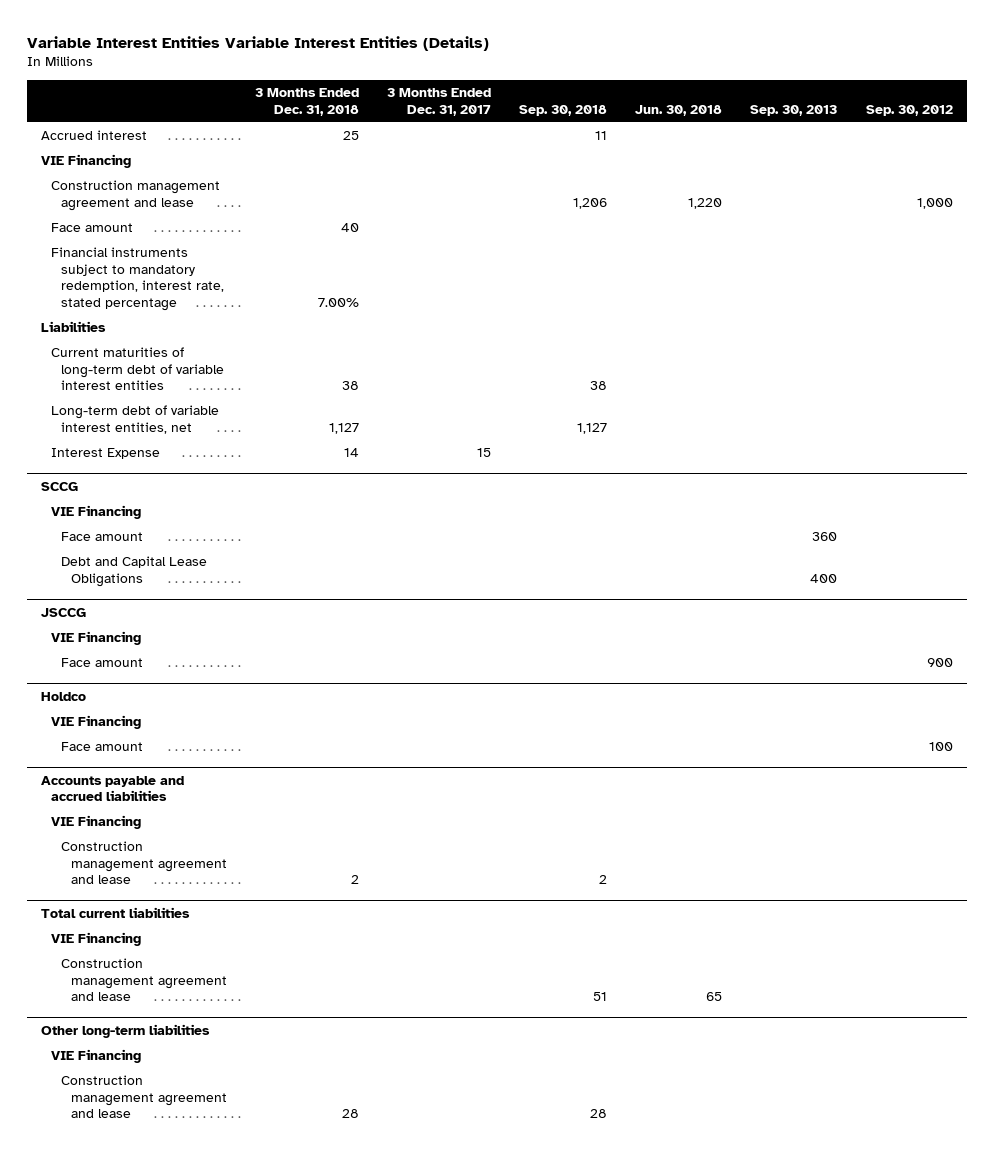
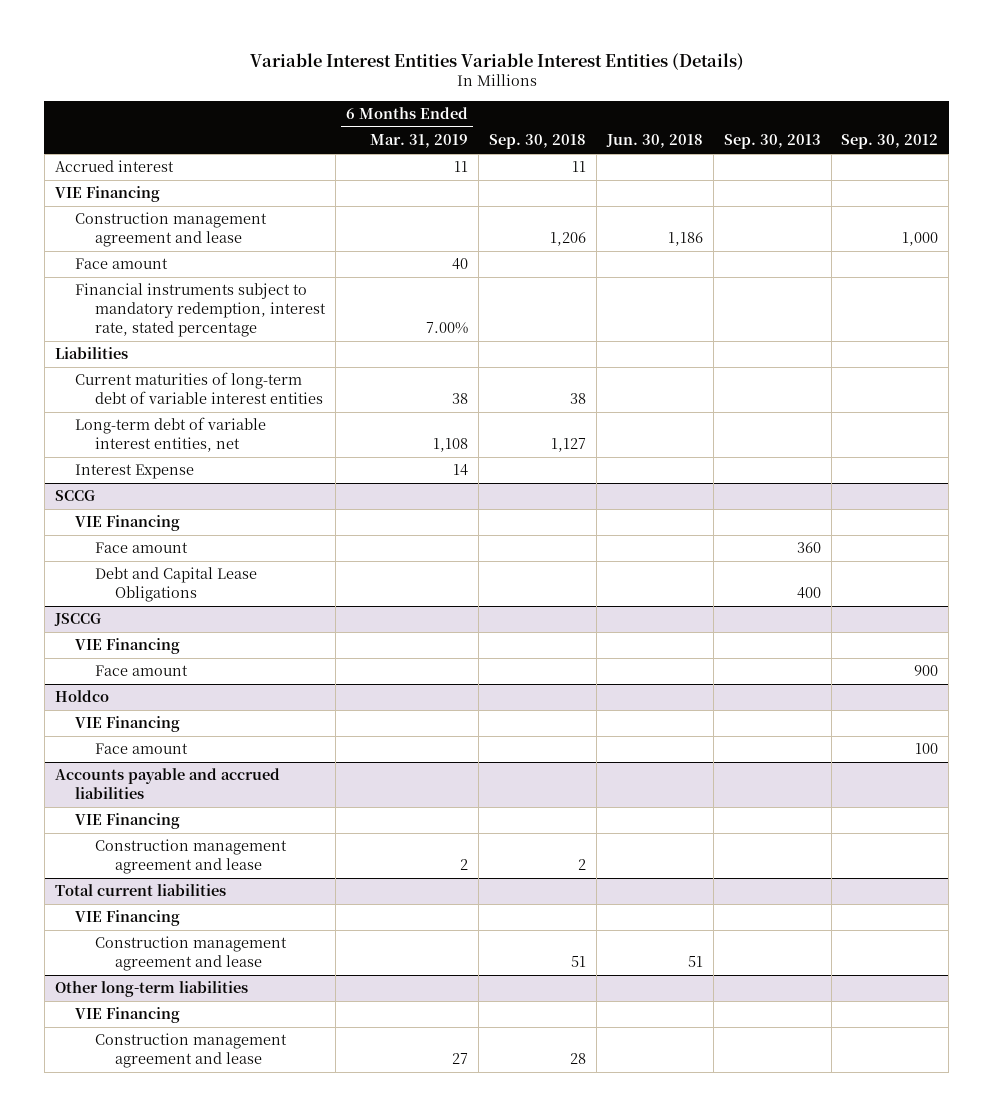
- | 3 Months Ended Dec. 31, 2018 | 3 Months Ended Dec. 31, 2017 | Sep. 30, 2018 | Jun. 30, 2018 | Sep. 30, 2013 | Sep. 30, 2012
+ | 6 Months Ended Mar. 31, 2019 | Sep. 30, 2018 | Jun. 30, 2018 | Sep. 30, 2013 | Sep. 30, 2012
- Construction management agreement and lease | | | 1,206 | 1,220 | | 1,000
+ Construction management agreement and lease | | 1,206 | 1,186 | | 1,000
@ Total current liabilities
- Construction management agreement and lease | | | 51 | 65 | |
+ Construction management agreement and lease | | 51 | 51 | |

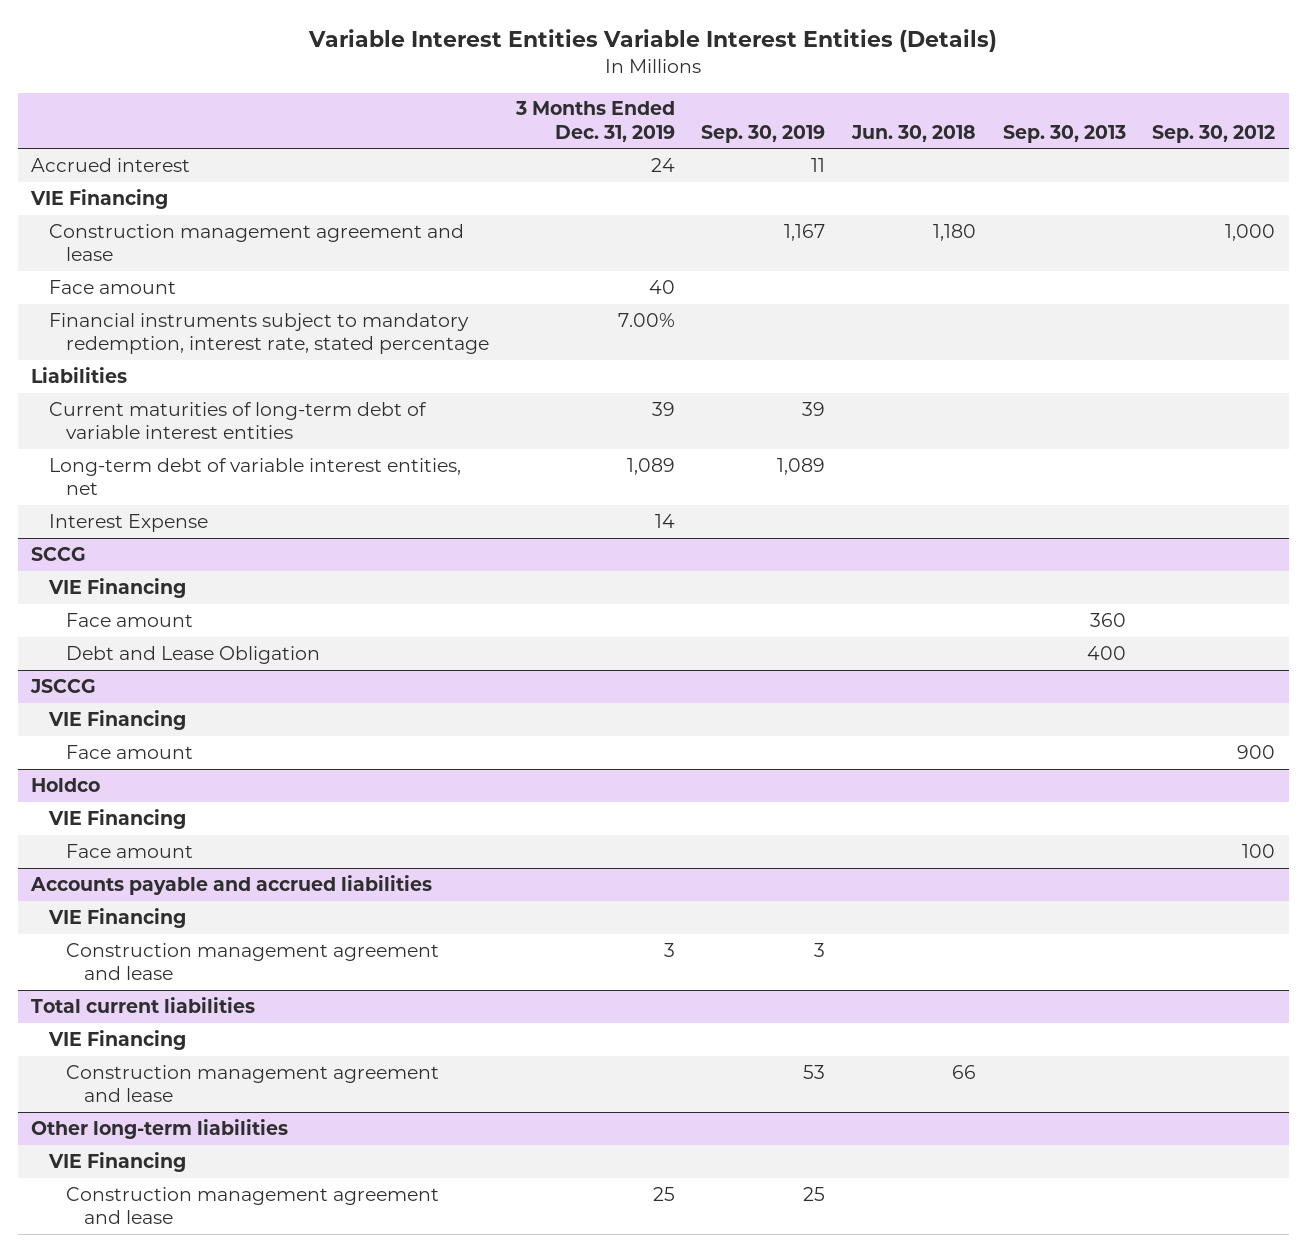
- | 6 Months Ended Mar. 31, 2019 | Sep. 30, 2018 | Jun. 30, 2018 | Sep. 30, 2013 | Sep. 30, 2012
+ | 3 Months Ended Dec. 31, 2019 | Sep. 30, 2019 | Jun. 30, 2018 | Sep. 30, 2013 | Sep. 30, 2012
- Construction management agreement and lease | | 1,206 | 1,186 | | 1,000
+ Construction management agreement and lease | | 1,167 | 1,180 | | 1,000
@ SCCG
- Debt and Capital Lease Obligations | | | | 400 |
+ Debt and Lease Obligation | | | | 400 |
@ Total current liabilities
- Construction management agreement and lease | | 51 | 51 | |
+ Construction management agreement and lease | | 53 | 66 | |

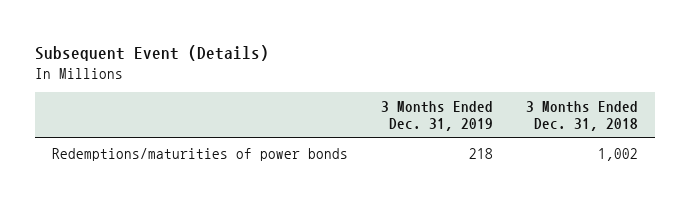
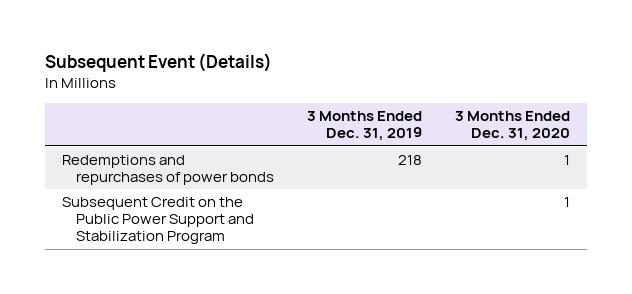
- | 3 Months Ended Dec. 31, 2019 | 3 Months Ended Dec. 31, 2018
+ | 3 Months Ended Dec. 31, 2019 | 3 Months Ended Dec. 31, 2020
- Redemptions/maturities of power bonds | 218 | 1,002
+ Redemptions and repurchases of power bonds | 218 | 1
+ Subsequent Credit on the Public Power Support and Stabilization Program | | 1

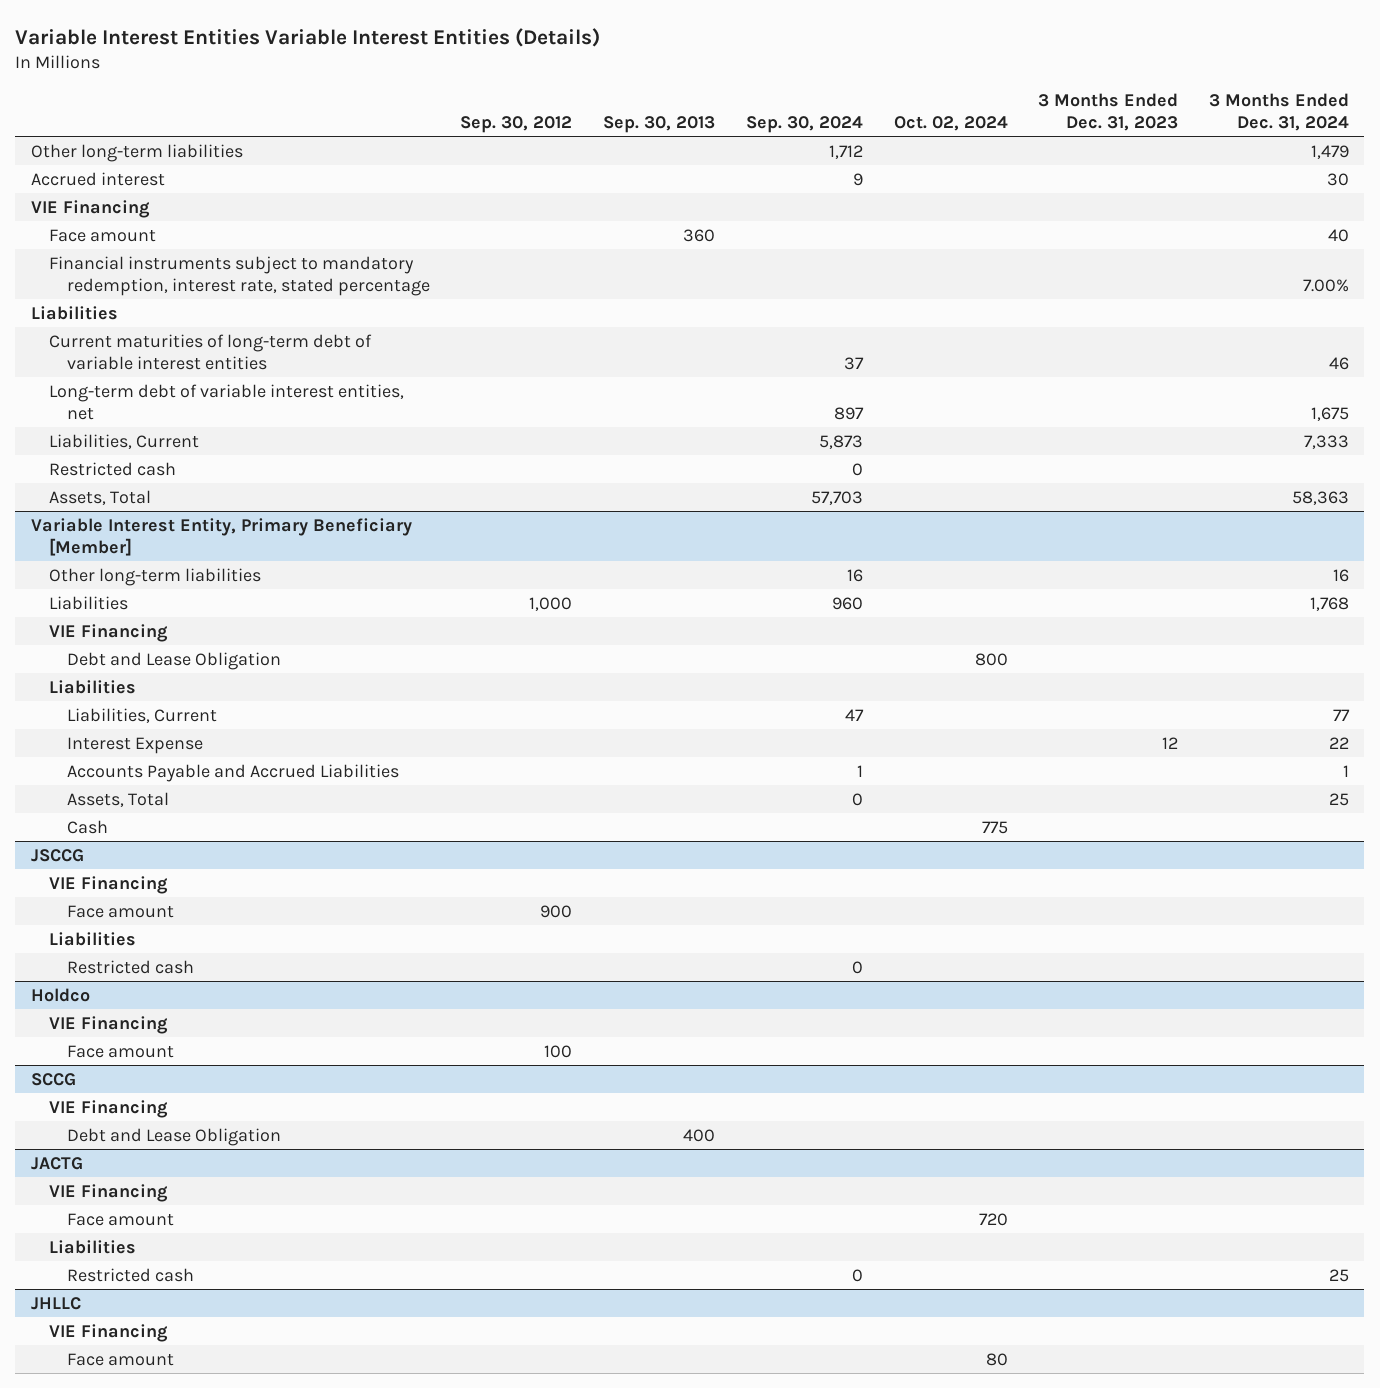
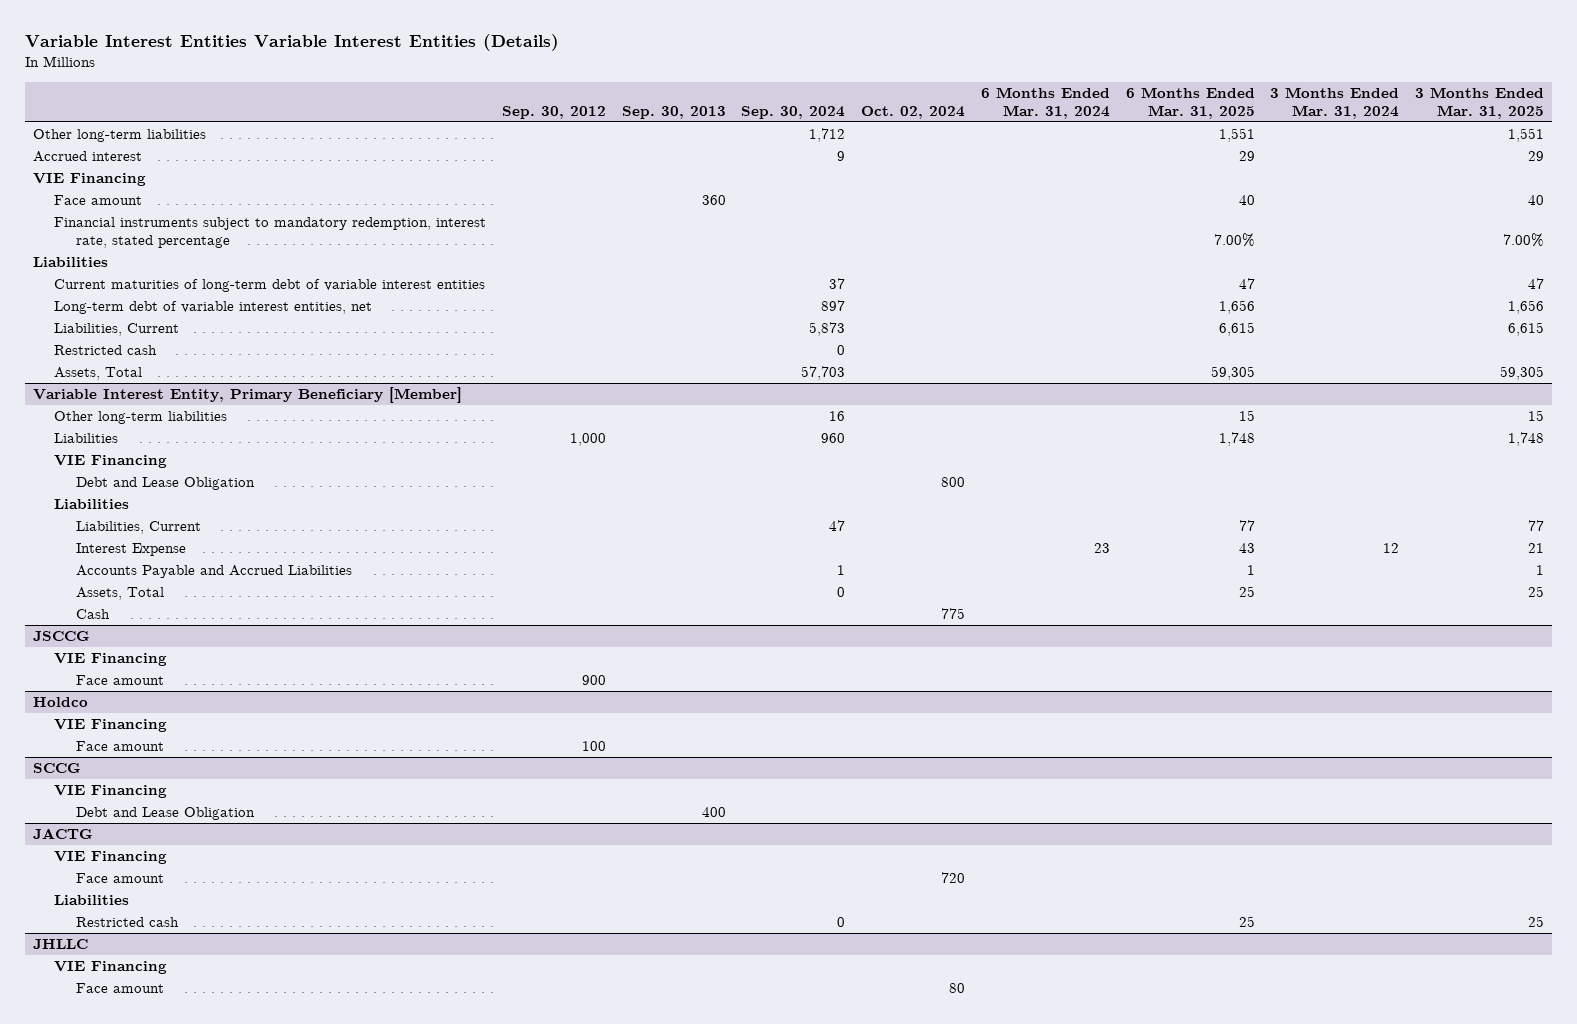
- | Sep. 30, 2012 | Sep. 30, 2013 | Sep. 30, 2024 | Oct. 02, 2024 | 3 Months Ended Dec. 31, 2023 | 3 Months Ended Dec. 31, 2024
+ | Sep. 30, 2012 | Sep. 30, 2013 | Sep. 30, 2024 | Oct. 02, 2024 | 6 Months Ended Mar. 31, 2024 | 6 Months Ended Mar. 31, 2025 | 3 Months Ended Mar. 31, 2024 | 3 Months Ended Mar. 31, 2025
@ JSCCG
- Liabilities
- Restricted cash | | | 0 | | |

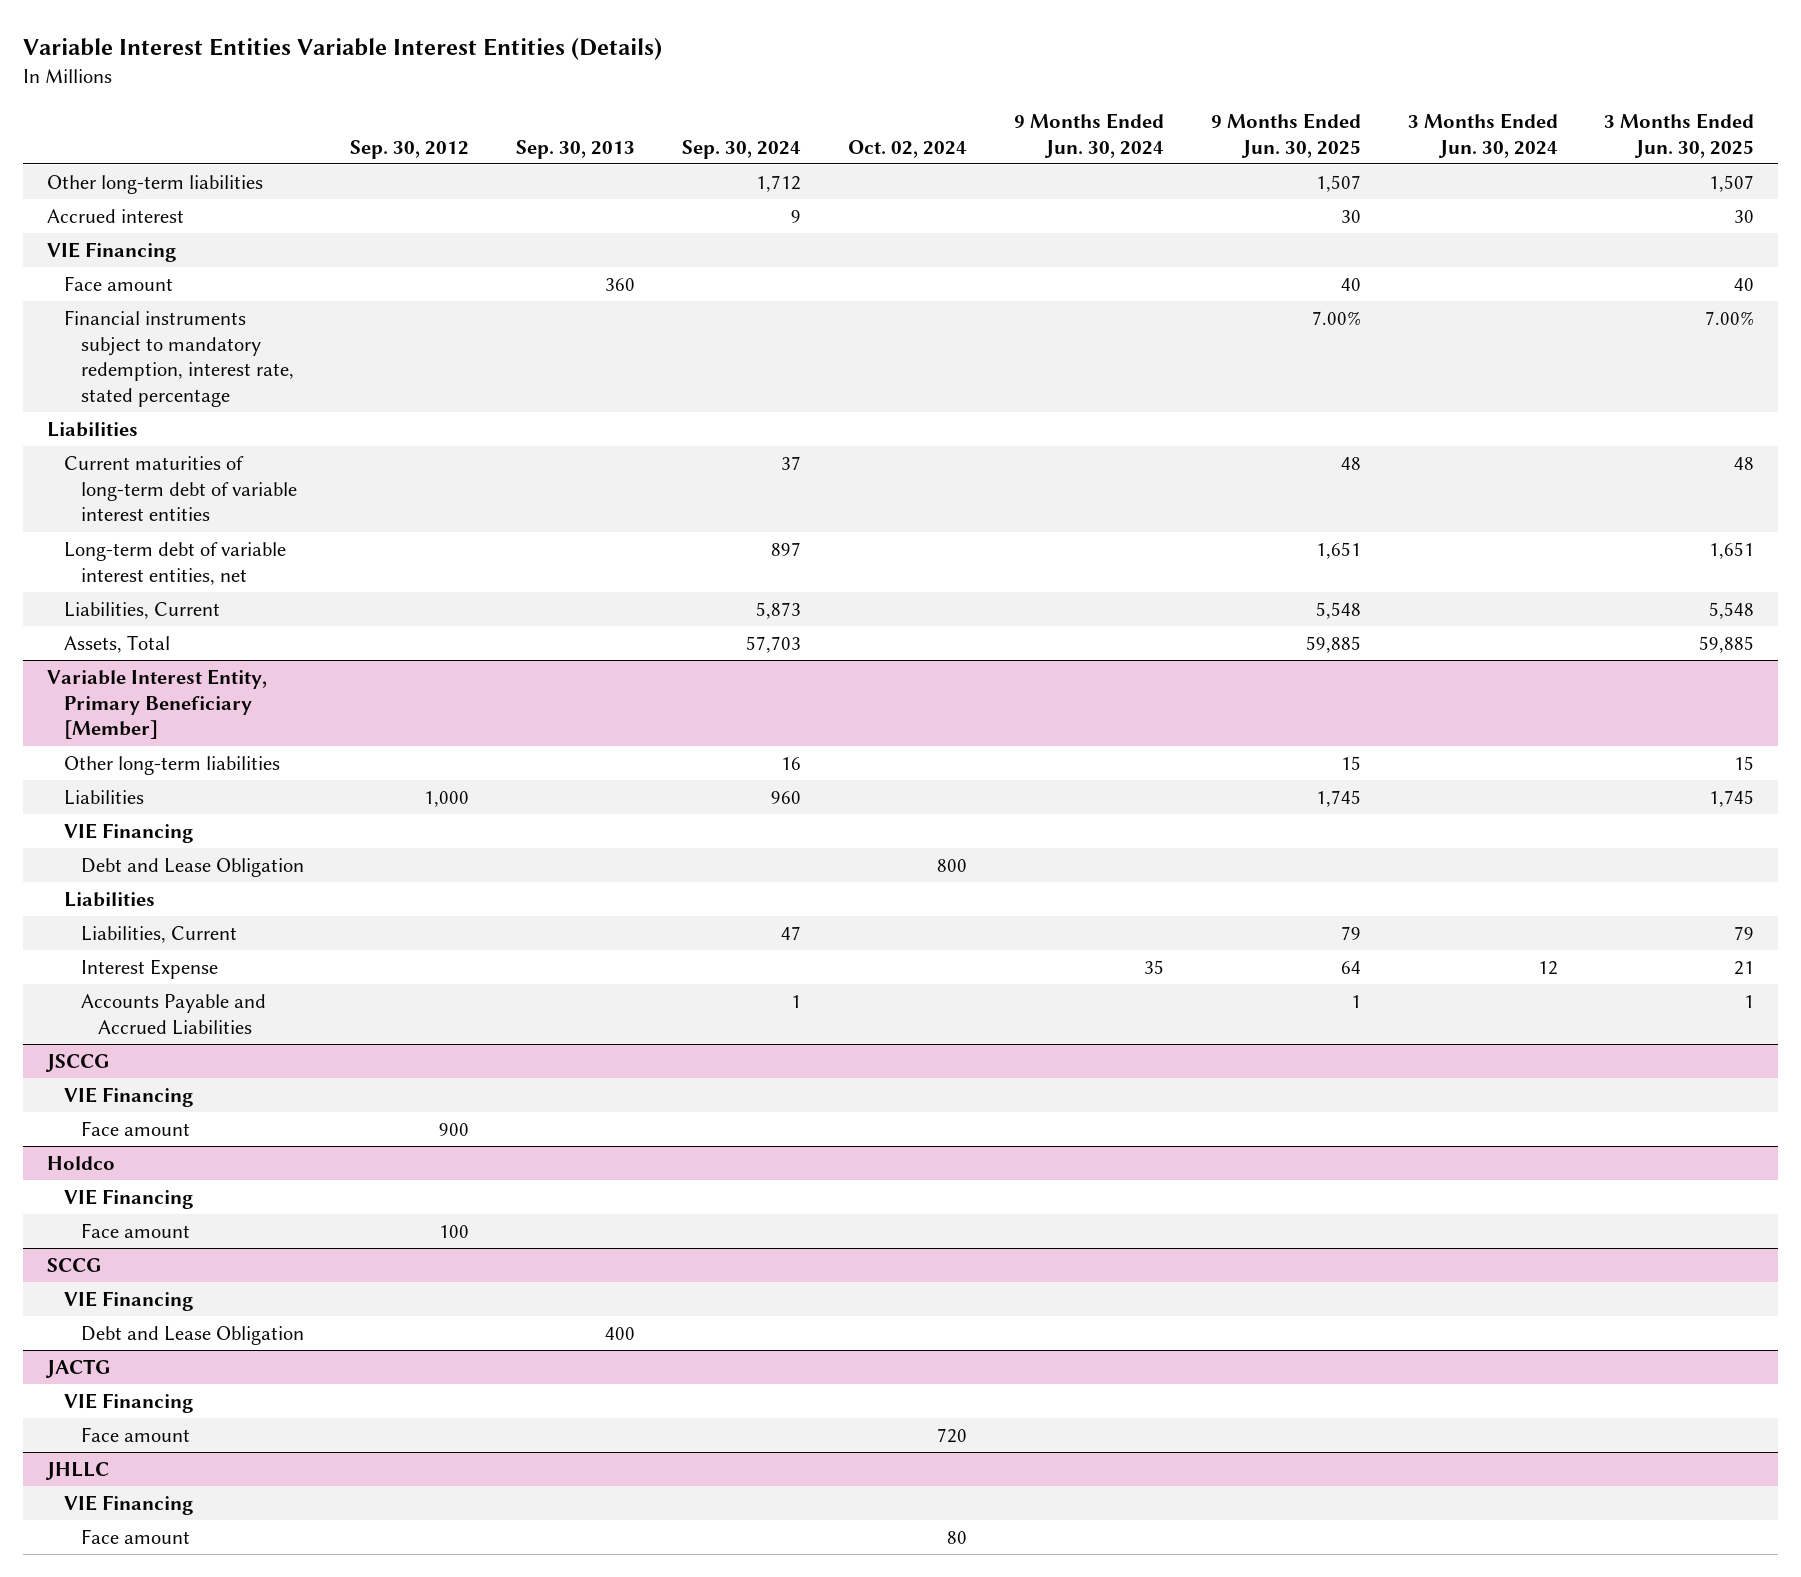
- | Sep. 30, 2012 | Sep. 30, 2013 | Sep. 30, 2024 | Oct. 02, 2024 | 6 Months Ended Mar. 31, 2024 | 6 Months Ended Mar. 31, 2025 | 3 Months Ended Mar. 31, 2024 | 3 Months Ended Mar. 31, 2025
+ | Sep. 30, 2012 | Sep. 30, 2013 | Sep. 30, 2024 | Oct. 02, 2024 | 9 Months Ended Jun. 30, 2024 | 9 Months Ended Jun. 30, 2025 | 3 Months Ended Jun. 30, 2024 | 3 Months Ended Jun. 30, 2025
- Restricted cash | | | 0 | | | | |
@ Variable Interest Entity, Primary Beneficiary [Member]
- Assets, Total | | | 0 | | | 25 | | 25
- Cash | | | | 775 | | | |
@ JACTG
- Liabilities
- Restricted cash | | | 0 | | | 25 | | 25

